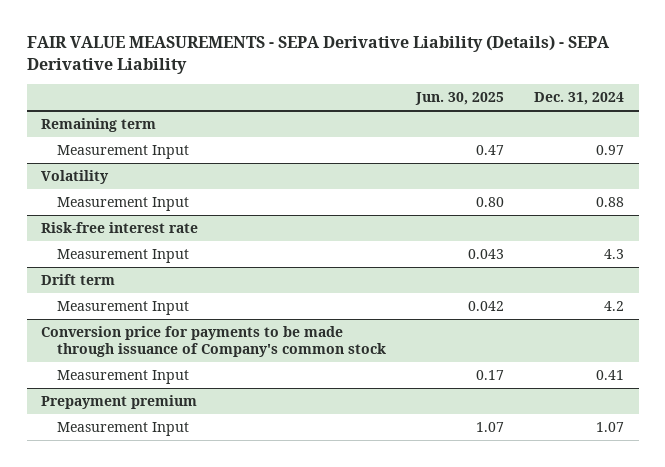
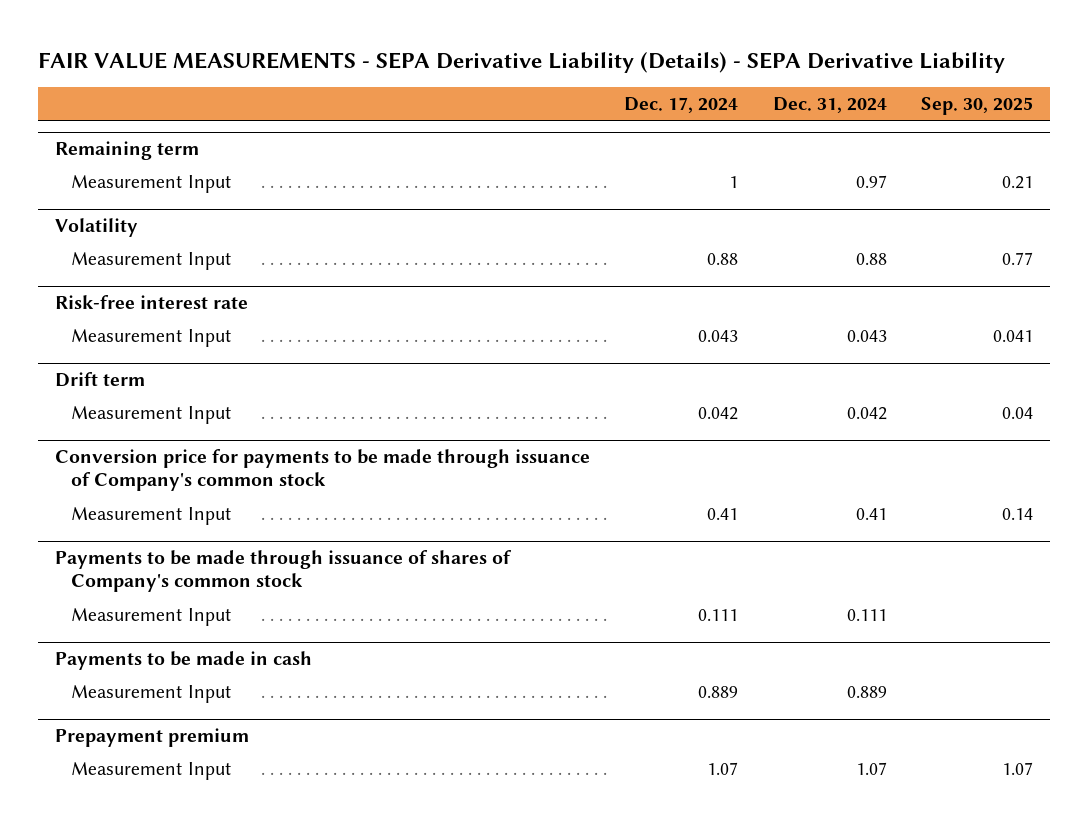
- | Jun. 30, 2025 | Dec. 31, 2024
+ | Dec. 17, 2024 | Dec. 31, 2024 | Sep. 30, 2025
@ Risk-free interest rate
- Measurement Input | 0.043 | 4.3
+ Measurement Input | 0.043 | 0.043 | 0.041
@ Drift term
- Measurement Input | 0.042 | 4.2
+ Measurement Input | 0.042 | 0.042 | 0.04
+ Payments to be made through issuance of shares of Company's common stock
+ Measurement Input | 0.111 | 0.111 |
+ Payments to be made in cash
+ Measurement Input | 0.889 | 0.889 |

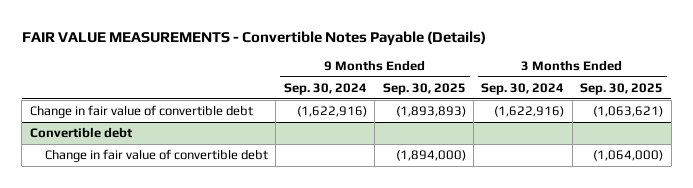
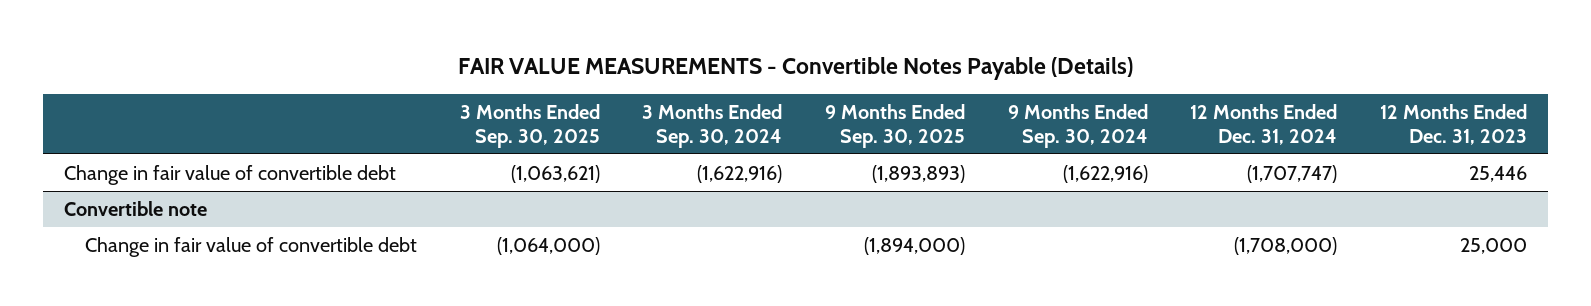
- | 9 Months Ended Sep. 30, 2024 | 9 Months Ended Sep. 30, 2025 | 3 Months Ended Sep. 30, 2024 | 3 Months Ended Sep. 30, 2025
+ | 3 Months Ended Sep. 30, 2025 | 3 Months Ended Sep. 30, 2024 | 9 Months Ended Sep. 30, 2025 | 9 Months Ended Sep. 30, 2024 | 12 Months Ended Dec. 31, 2024 | 12 Months Ended Dec. 31, 2023
- Convertible debt
+ Convertible note

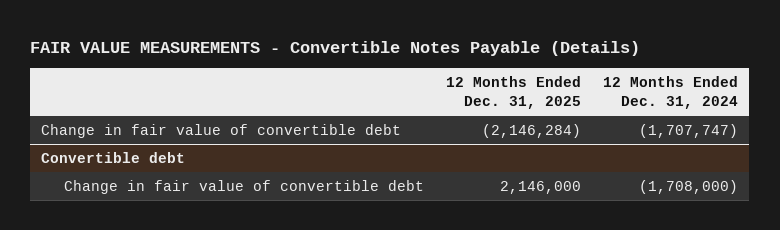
- | 3 Months Ended Sep. 30, 2025 | 3 Months Ended Sep. 30, 2024 | 9 Months Ended Sep. 30, 2025 | 9 Months Ended Sep. 30, 2024 | 12 Months Ended Dec. 31, 2024 | 12 Months Ended Dec. 31, 2023
+ | 12 Months Ended Dec. 31, 2025 | 12 Months Ended Dec. 31, 2024
- Convertible note
+ Convertible debt

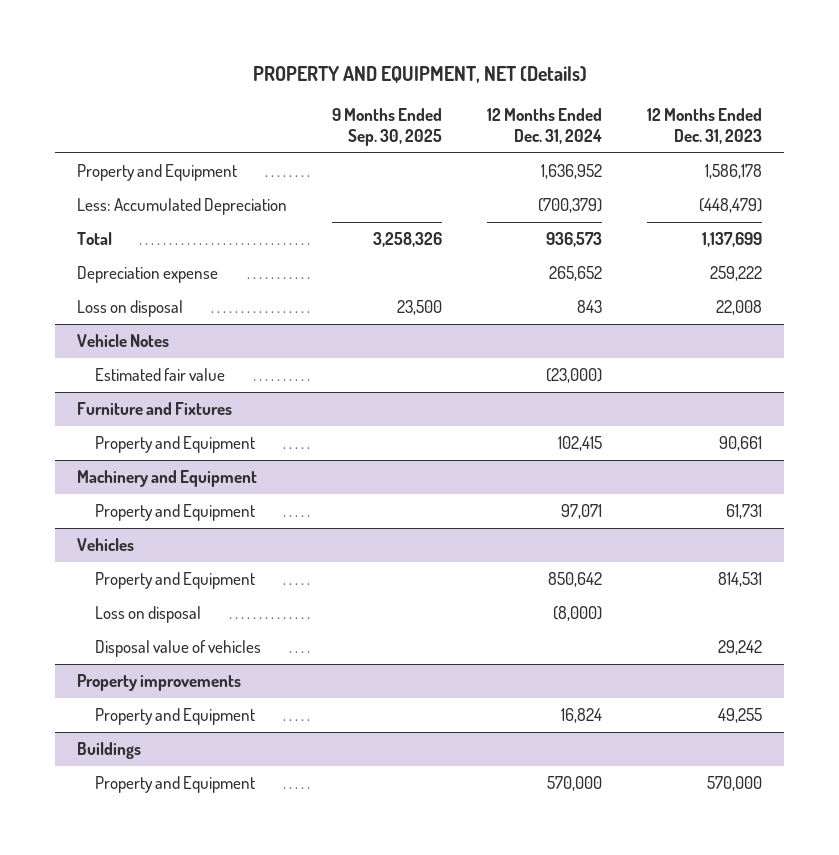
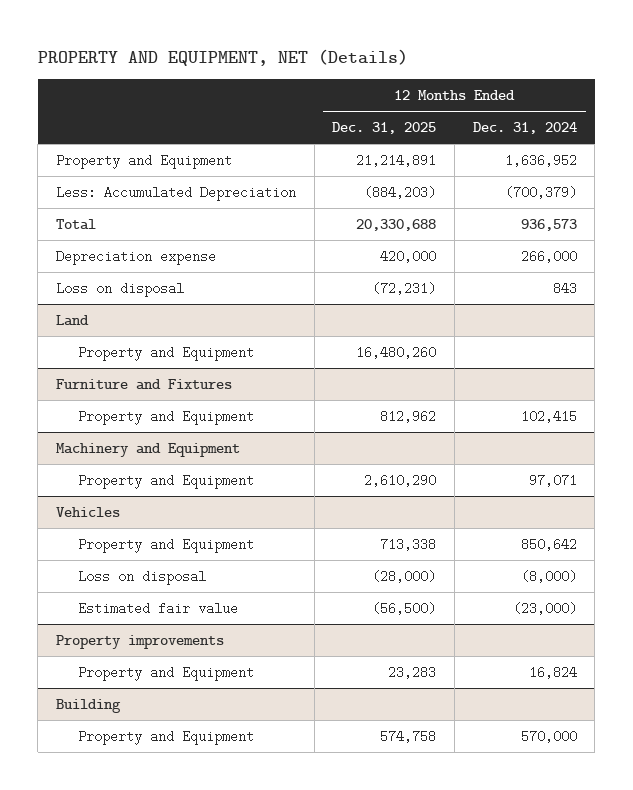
- | 9 Months Ended Sep. 30, 2025 | 12 Months Ended Dec. 31, 2024 | 12 Months Ended Dec. 31, 2023
+ | 12 Months Ended Dec. 31, 2025 | 12 Months Ended Dec. 31, 2024
- Depreciation expense | | 265,652 | 259,222
+ Depreciation expense | 420,000 | 266,000
- Vehicle Notes
- Estimated fair value | | (23,000) |
+ Land
+ Property and Equipment | 16,480,260 |
@ Vehicles
- Disposal value of vehicles | | | 29,242
+ Estimated fair value | (56,500) | (23,000)
- Buildings
+ Building

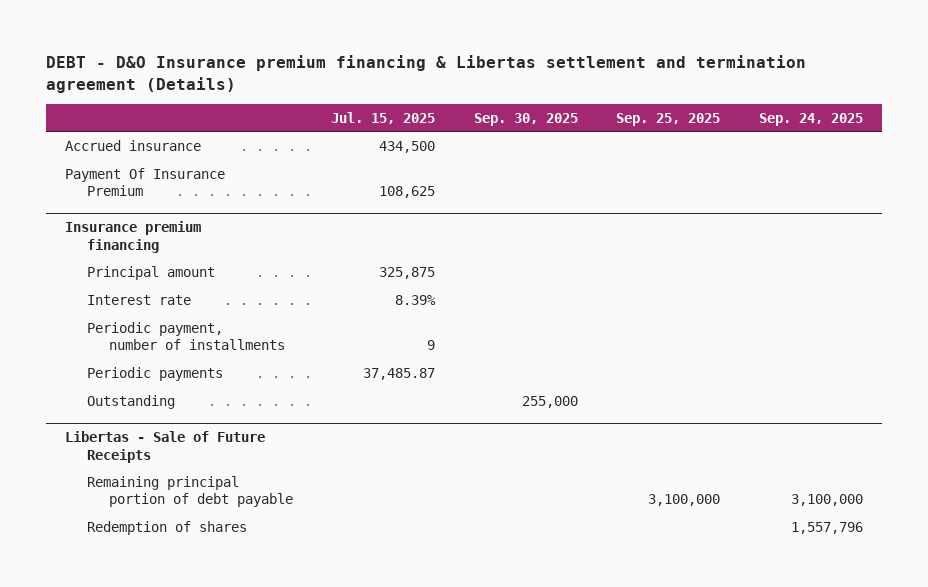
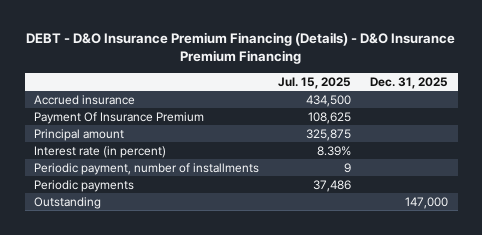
- DEBT - D&O Insurance premium financing & Libertas settlement and termination agreement (Details)
+ DEBT - D&O Insurance Premium Financing (Details) - D&O Insurance Premium Financing
- | Jul. 15, 2025 | Sep. 30, 2025 | Sep. 25, 2025 | Sep. 24, 2025
+ | Jul. 15, 2025 | Dec. 31, 2025
- Insurance premium financing
- Interest rate | 8.39% | | |
+ Interest rate (in percent) | 8.39% |
- Periodic payments | 37,485.87 | | |
+ Periodic payments | 37,486 |
- Libertas - Sale of Future Receipts
- Remaining principal portion of debt payable | | | 3,100,000 | 3,100,000
- Redemption of shares | | | | 1,557,796

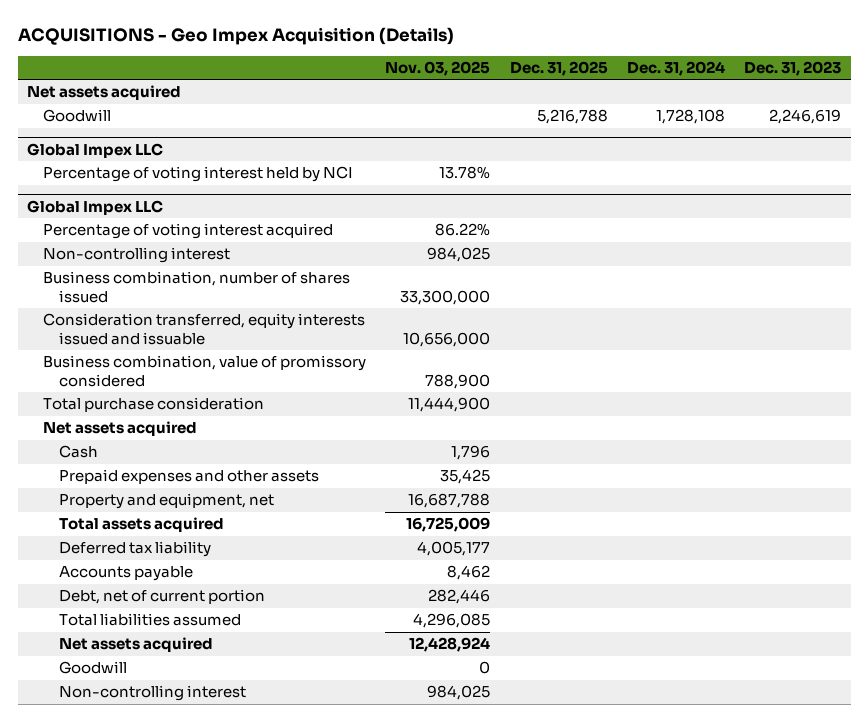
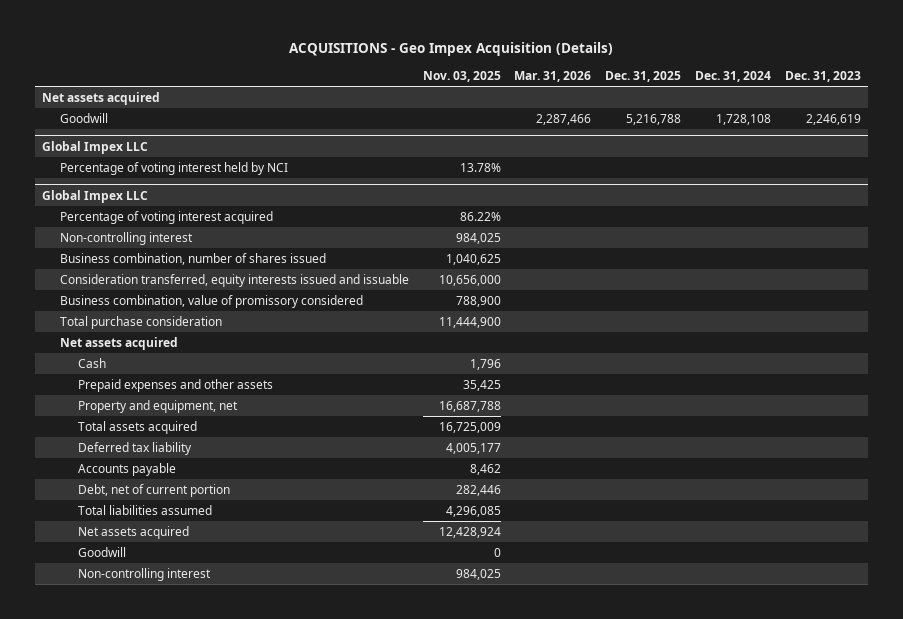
- | Nov. 03, 2025 | Dec. 31, 2025 | Dec. 31, 2024 | Dec. 31, 2023
+ | Nov. 03, 2025 | Mar. 31, 2026 | Dec. 31, 2025 | Dec. 31, 2024 | Dec. 31, 2023
@ Global Impex LLC
- Business combination, number of shares issued | 33,300,000 | | |
+ Business combination, number of shares issued | 1,040,625 | | | |

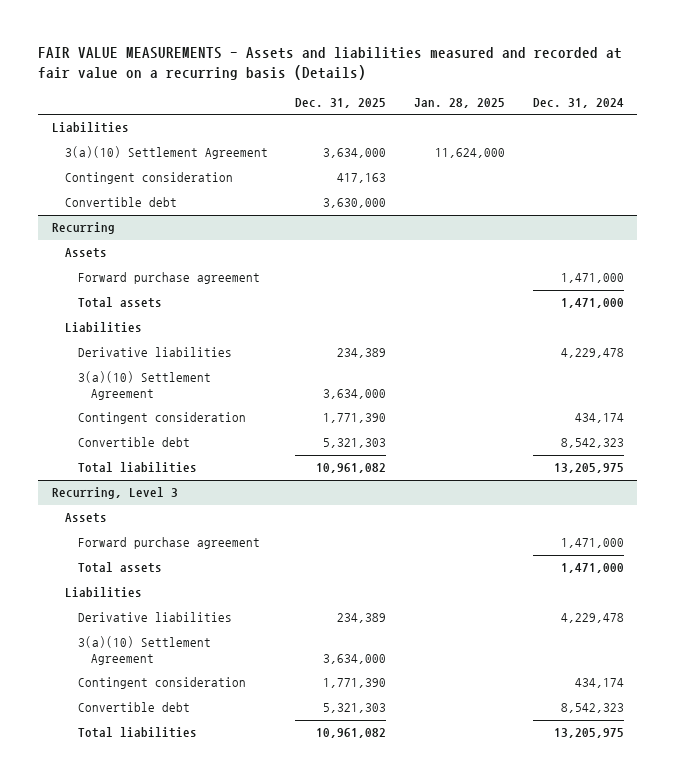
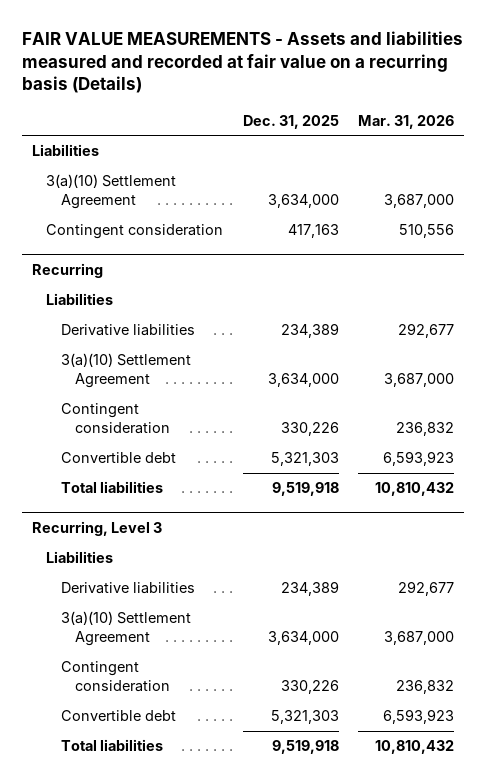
- | Dec. 31, 2025 | Jan. 28, 2025 | Dec. 31, 2024
+ | Dec. 31, 2025 | Mar. 31, 2026
- Convertible debt | 3,630,000 | |
@ Recurring
- Assets
- Forward purchase agreement | | | 1,471,000
- Total assets | | | 1,471,000
- Contingent consideration | 1,771,390 | | 434,174
+ Contingent consideration | 330,226 | 236,832
- Total liabilities | 10,961,082 | | 13,205,975
+ Total liabilities | 9,519,918 | 10,810,432
@ Recurring, Level 3
- Assets
- Forward purchase agreement | | | 1,471,000
- Total assets | | | 1,471,000
- Contingent consideration | 1,771,390 | | 434,174
+ Contingent consideration | 330,226 | 236,832
- Total liabilities | 10,961,082 | | 13,205,975
+ Total liabilities | 9,519,918 | 10,810,432

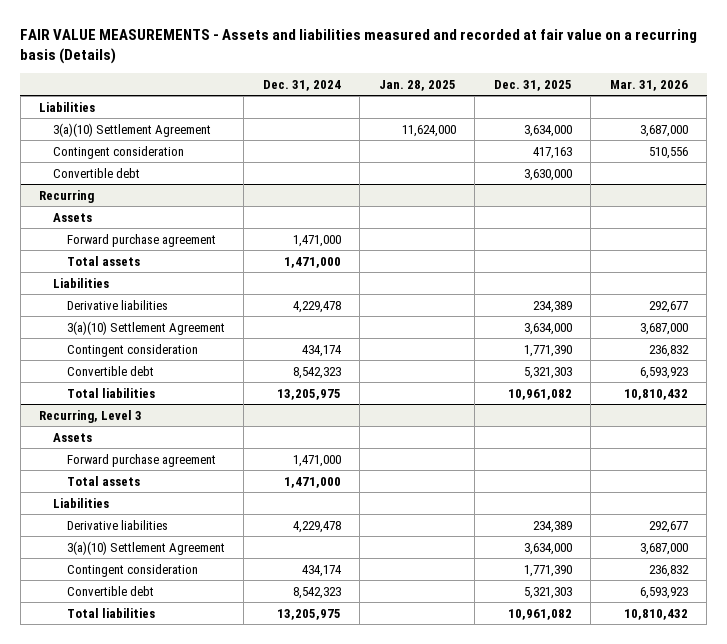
- | Dec. 31, 2025 | Mar. 31, 2026
+ | Dec. 31, 2024 | Jan. 28, 2025 | Dec. 31, 2025 | Mar. 31, 2026
+ Convertible debt | | | 3,630,000 |
@ Recurring
+ Assets
+ Forward purchase agreement | 1,471,000 | | |
+ Total assets | 1,471,000 | | |
- Contingent consideration | 330,226 | 236,832
+ Contingent consideration | 434,174 | | 1,771,390 | 236,832
- Total liabilities | 9,519,918 | 10,810,432
+ Total liabilities | 13,205,975 | | 10,961,082 | 10,810,432
@ Recurring, Level 3
+ Assets
+ Forward purchase agreement | 1,471,000 | | |
+ Total assets | 1,471,000 | | |
- Contingent consideration | 330,226 | 236,832
+ Contingent consideration | 434,174 | | 1,771,390 | 236,832
- Total liabilities | 9,519,918 | 10,810,432
+ Total liabilities | 13,205,975 | | 10,961,082 | 10,810,432

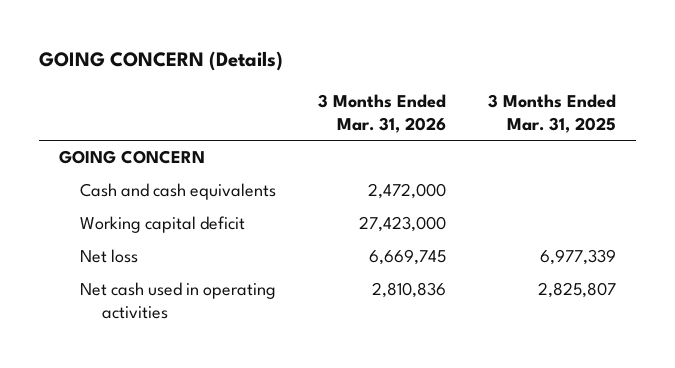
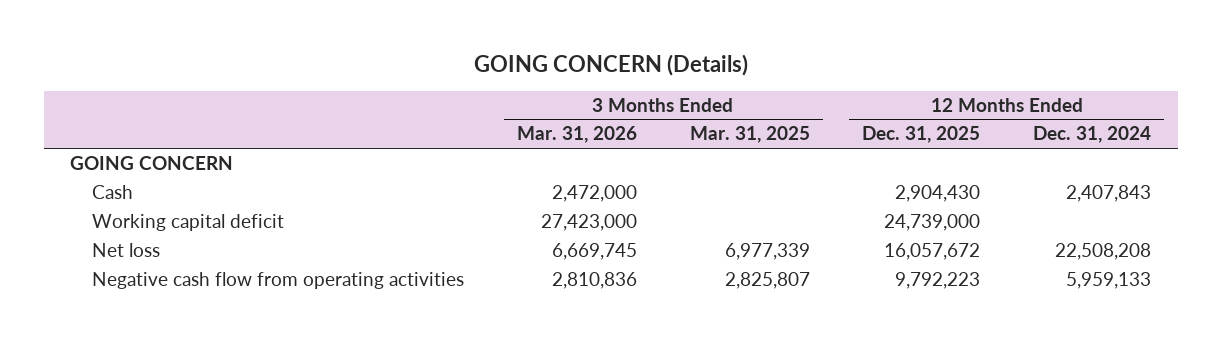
- | 3 Months Ended Mar. 31, 2026 | 3 Months Ended Mar. 31, 2025
+ | 3 Months Ended Mar. 31, 2026 | 3 Months Ended Mar. 31, 2025 | 12 Months Ended Dec. 31, 2025 | 12 Months Ended Dec. 31, 2024
- Cash and cash equivalents | 2,472,000 |
+ Cash | 2,472,000 | | 2,904,430 | 2,407,843
- Net cash used in operating activities | 2,810,836 | 2,825,807
+ Negative cash flow from operating activities | 2,810,836 | 2,825,807 | 9,792,223 | 5,959,133

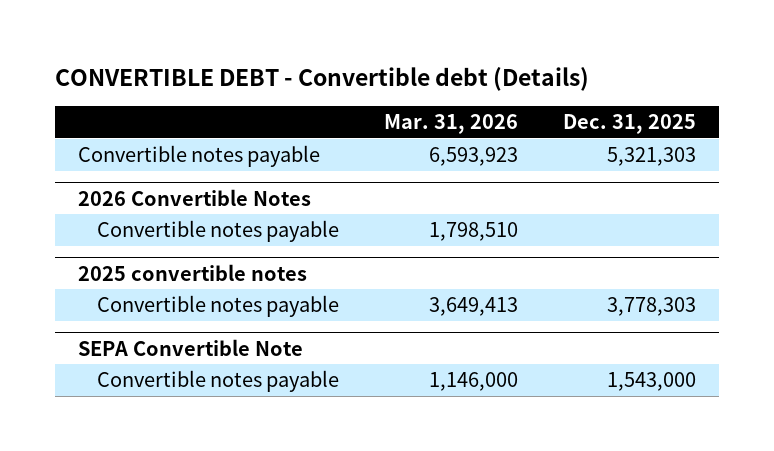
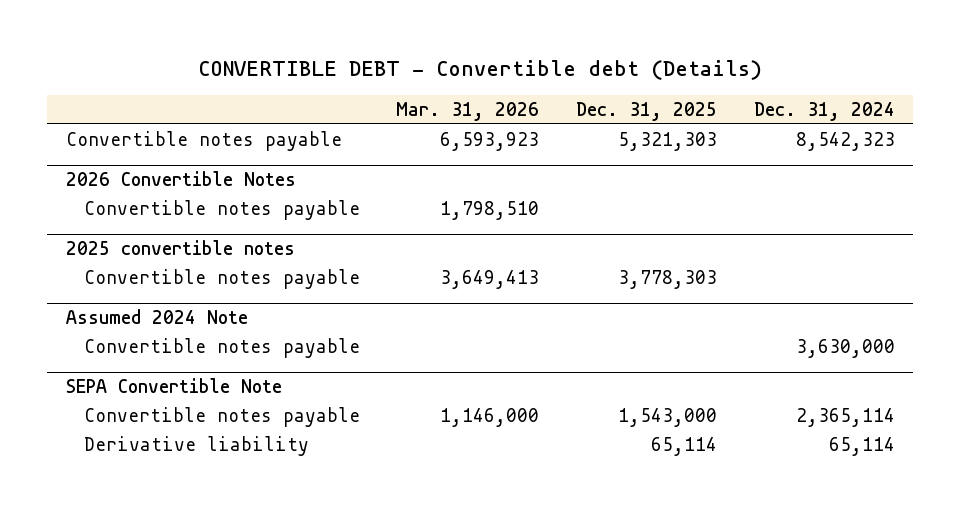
- | Mar. 31, 2026 | Dec. 31, 2025
+ | Mar. 31, 2026 | Dec. 31, 2025 | Dec. 31, 2024
+ Assumed 2024 Note
+ Convertible notes payable | | | 3,630,000
@ SEPA Convertible Note
+ Derivative liability | | 65,114 | 65,114

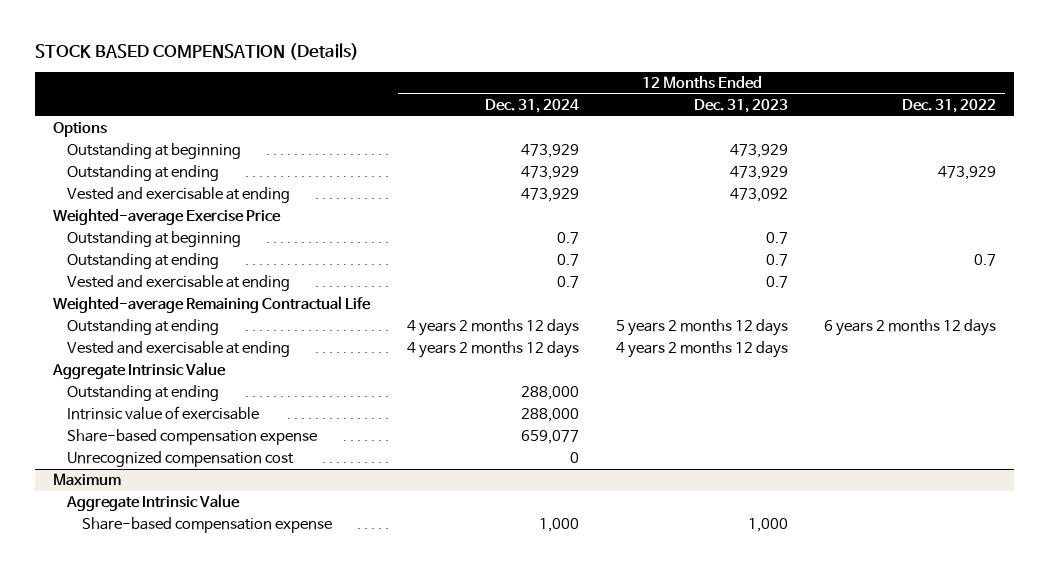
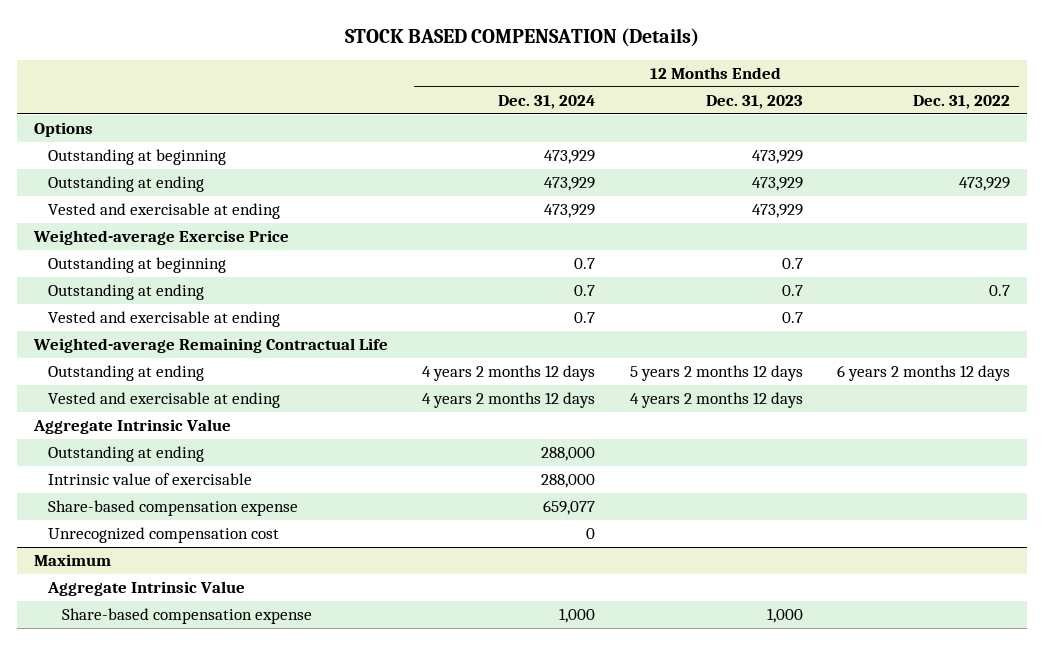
- Vested and exercisable at ending | 473,929 | 473,092 |
+ Vested and exercisable at ending | 473,929 | 473,929 |

